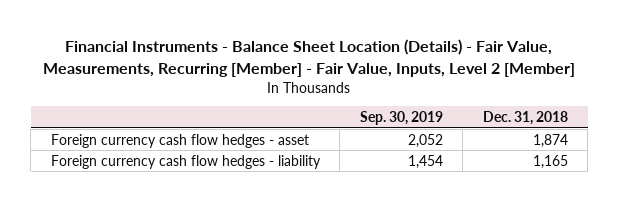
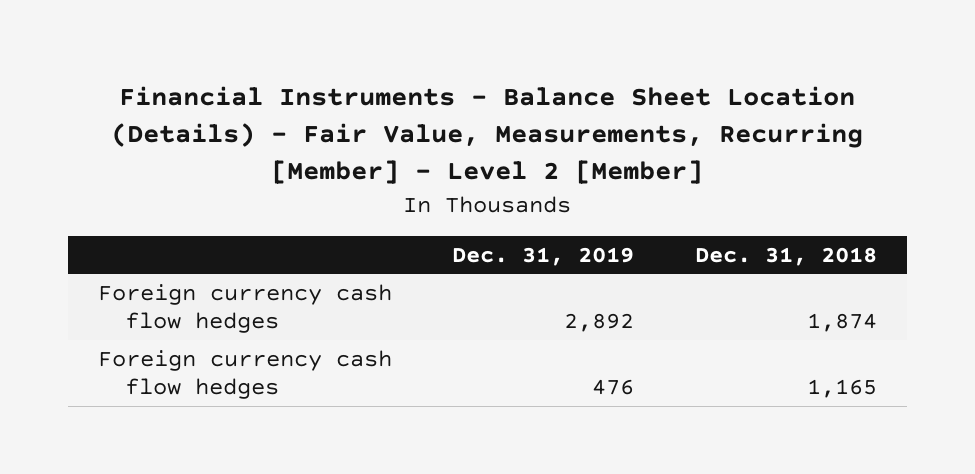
- Financial Instruments - Balance Sheet Location (Details) - Fair Value, Measurements, Recurring [Member] - Fair Value, Inputs, Level 2 [Member]
+ Financial Instruments - Balance Sheet Location (Details) - Fair Value, Measurements, Recurring [Member] - Level 2 [Member]
- | Sep. 30, 2019 | Dec. 31, 2018
+ | Dec. 31, 2019 | Dec. 31, 2018
- Foreign currency cash flow hedges - asset | 2,052 | 1,874
- Foreign currency cash flow hedges - liability | 1,454 | 1,165
+ Foreign currency cash flow hedges | 2,892 | 1,874
+ Foreign currency cash flow hedges | 476 | 1,165

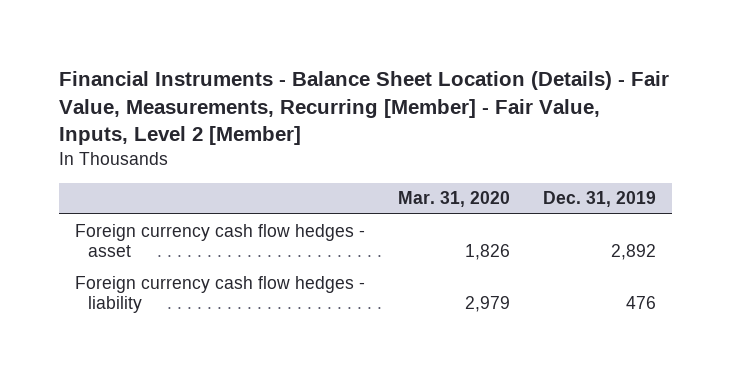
- Financial Instruments - Balance Sheet Location (Details) - Fair Value, Measurements, Recurring [Member] - Level 2 [Member]
+ Financial Instruments - Balance Sheet Location (Details) - Fair Value, Measurements, Recurring [Member] - Fair Value, Inputs, Level 2 [Member]
- | Dec. 31, 2019 | Dec. 31, 2018
+ | Mar. 31, 2020 | Dec. 31, 2019
- Foreign currency cash flow hedges | 2,892 | 1,874
- Foreign currency cash flow hedges | 476 | 1,165
+ Foreign currency cash flow hedges - asset | 1,826 | 2,892
+ Foreign currency cash flow hedges - liability | 2,979 | 476

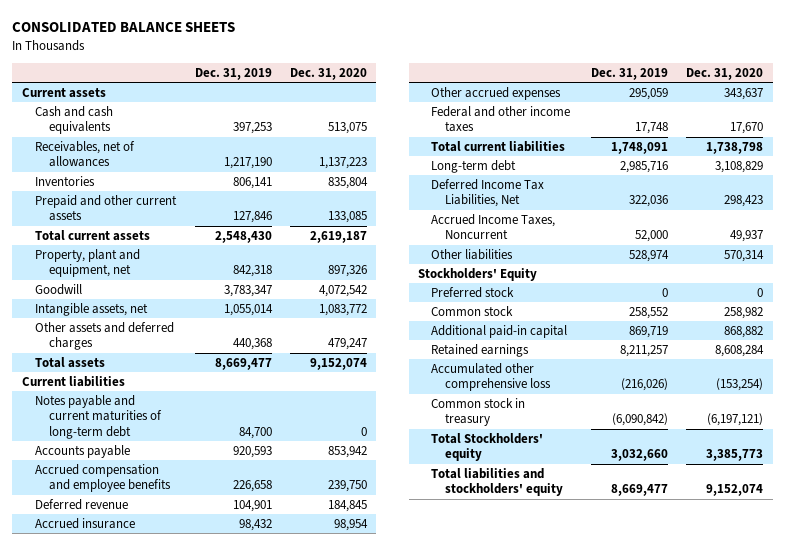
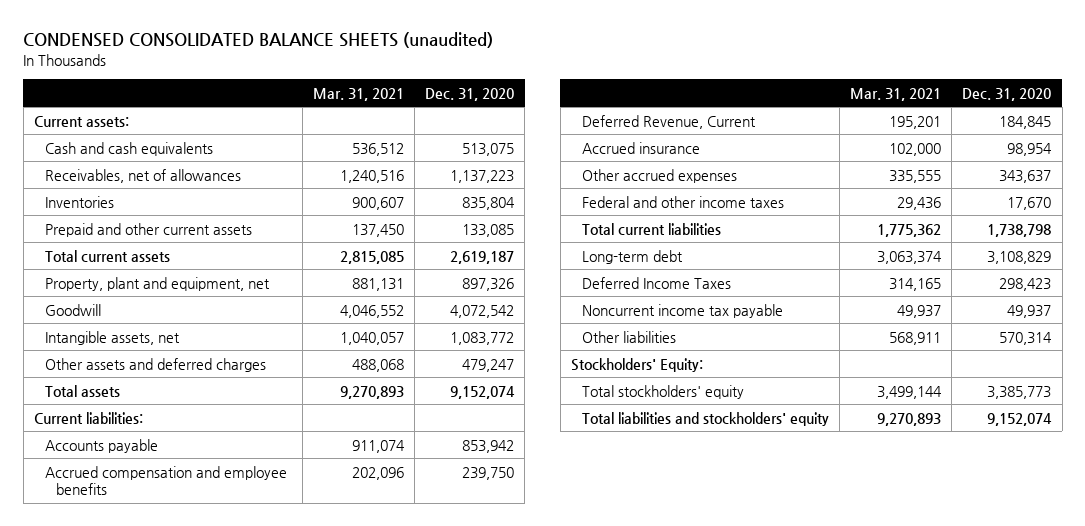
- CONSOLIDATED BALANCE SHEETS
+ CONDENSED CONSOLIDATED BALANCE SHEETS (unaudited)
- | Dec. 31, 2019 | Dec. 31, 2020
+ | Mar. 31, 2021 | Dec. 31, 2020
- Current assets
+ Current assets:
- Current liabilities
- Notes payable and current maturities of long-term debt | 84,700 | 0
+ Current liabilities:
- Deferred revenue | 104,901 | 184,845
+ Deferred Revenue, Current | 195,201 | 184,845
- Deferred Income Tax Liabilities, Net | 322,036 | 298,423
- Accrued Income Taxes, Noncurrent | 52,000 | 49,937
+ Deferred Income Taxes | 314,165 | 298,423
+ Noncurrent income tax payable | 49,937 | 49,937
- Stockholders' Equity
- Preferred stock | 0 | 0
- Common stock | 258,552 | 258,982
- Additional paid-in capital | 869,719 | 868,882
- Retained earnings | 8,211,257 | 8,608,284
- Accumulated other comprehensive loss | (216,026) | (153,254)
- Common stock in treasury | (6,090,842) | (6,197,121)
- Total Stockholders' equity | 3,032,660 | 3,385,773
+ Stockholders' Equity:
+ Total stockholders' equity | 3,499,144 | 3,385,773

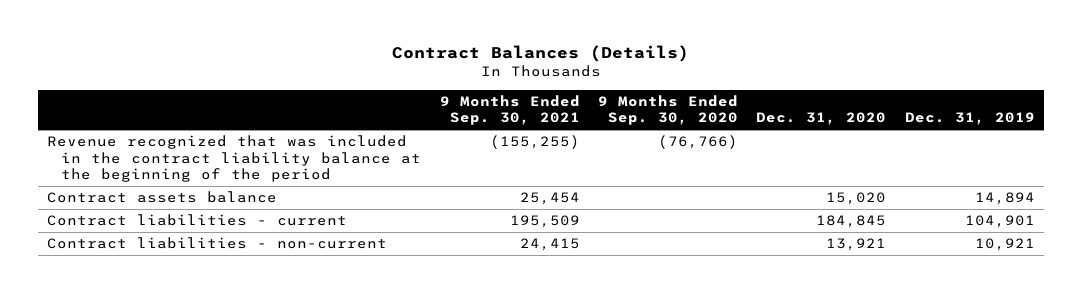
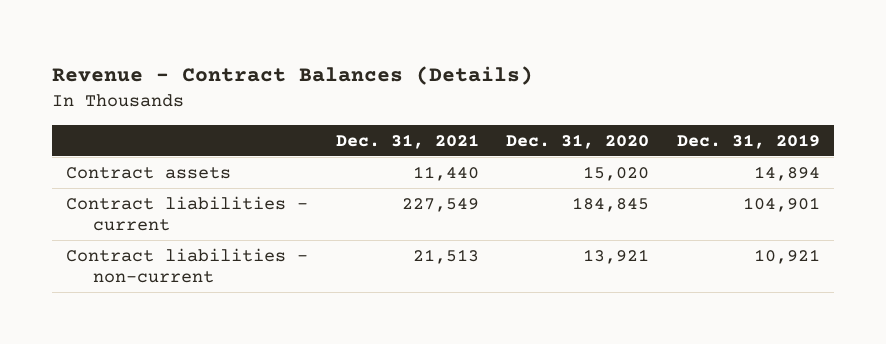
- Contract Balances (Details)
+ Revenue - Contract Balances (Details)
- | 9 Months Ended Sep. 30, 2021 | 9 Months Ended Sep. 30, 2020 | Dec. 31, 2020 | Dec. 31, 2019
+ | Dec. 31, 2021 | Dec. 31, 2020 | Dec. 31, 2019
- Revenue recognized that was included in the contract liability balance at the beginning of the period | (155,255) | (76,766) | |
- Contract assets balance | 25,454 | | 15,020 | 14,894
+ Contract assets | 11,440 | 15,020 | 14,894

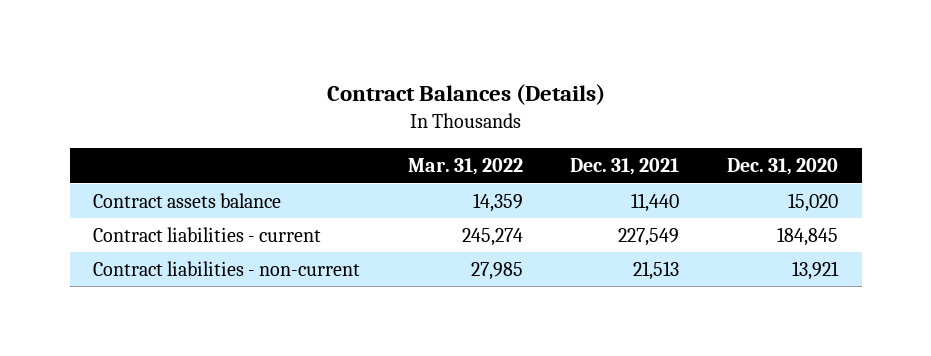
- Revenue - Contract Balances (Details)
+ Contract Balances (Details)
- | Dec. 31, 2021 | Dec. 31, 2020 | Dec. 31, 2019
+ | Mar. 31, 2022 | Dec. 31, 2021 | Dec. 31, 2020
- Contract assets | 11,440 | 15,020 | 14,894
+ Contract assets balance | 14,359 | 11,440 | 15,020

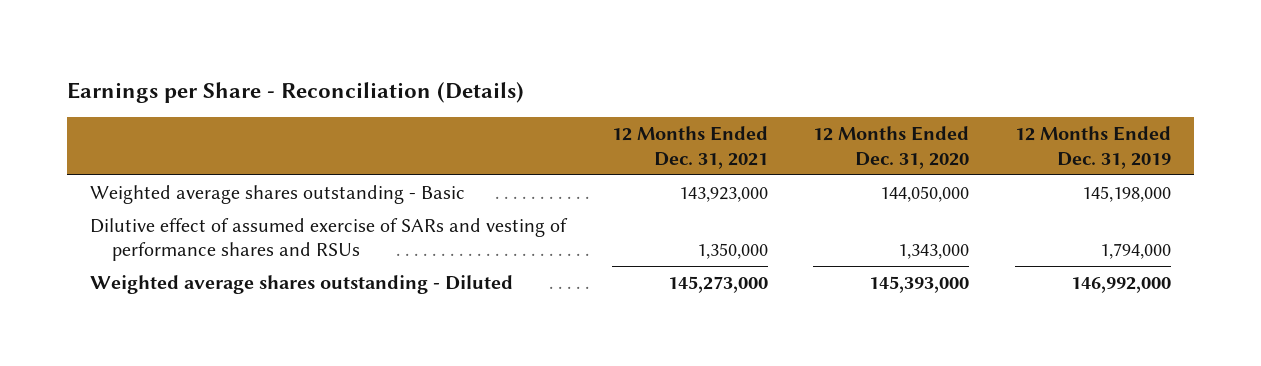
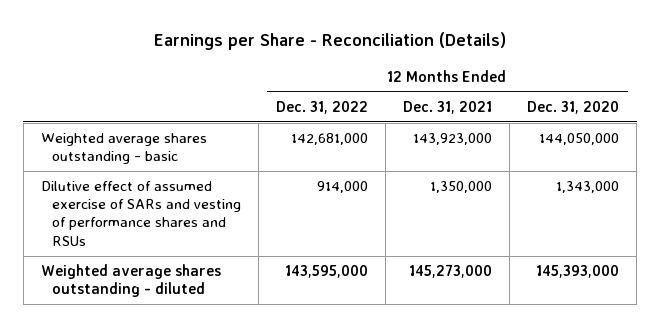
- | 12 Months Ended Dec. 31, 2021 | 12 Months Ended Dec. 31, 2020 | 12 Months Ended Dec. 31, 2019
+ | 12 Months Ended Dec. 31, 2022 | 12 Months Ended Dec. 31, 2021 | 12 Months Ended Dec. 31, 2020
- Weighted average shares outstanding - Basic | 143,923,000 | 144,050,000 | 145,198,000
+ Weighted average shares outstanding - basic | 142,681,000 | 143,923,000 | 144,050,000
- Weighted average shares outstanding - Diluted | 145,273,000 | 145,393,000 | 146,992,000
+ Weighted average shares outstanding - diluted | 143,595,000 | 145,273,000 | 145,393,000

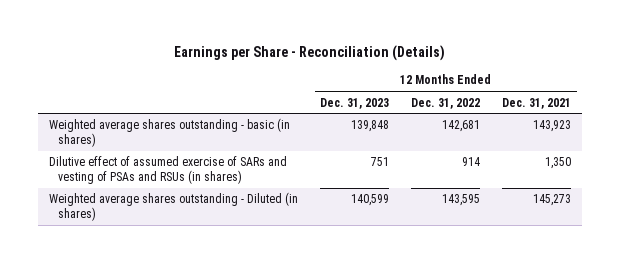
- | 12 Months Ended Dec. 31, 2022 | 12 Months Ended Dec. 31, 2021 | 12 Months Ended Dec. 31, 2020
+ | 12 Months Ended Dec. 31, 2023 | 12 Months Ended Dec. 31, 2022 | 12 Months Ended Dec. 31, 2021
- Weighted average shares outstanding - basic | 142,681,000 | 143,923,000 | 144,050,000
- Dilutive effect of assumed exercise of SARs and vesting of performance shares and RSUs | 914,000 | 1,350,000 | 1,343,000
- Weighted average shares outstanding - diluted | 143,595,000 | 145,273,000 | 145,393,000
+ Weighted average shares outstanding - basic (in shares) | 139,848 | 142,681 | 143,923
+ Dilutive effect of assumed exercise of SARs and vesting of PSAs and RSUs (in shares) | 751 | 914 | 1,350
+ Weighted average shares outstanding - Diluted (in shares) | 140,599 | 143,595 | 145,273

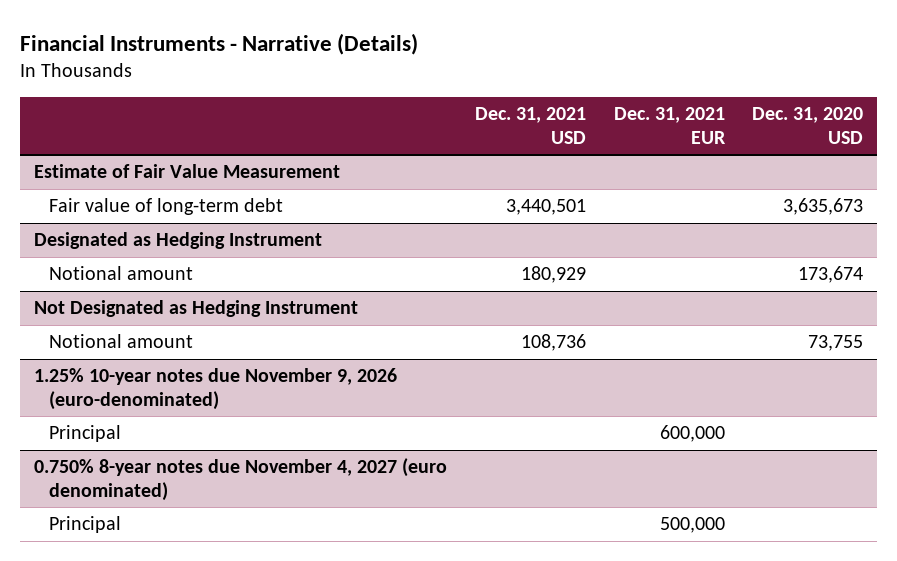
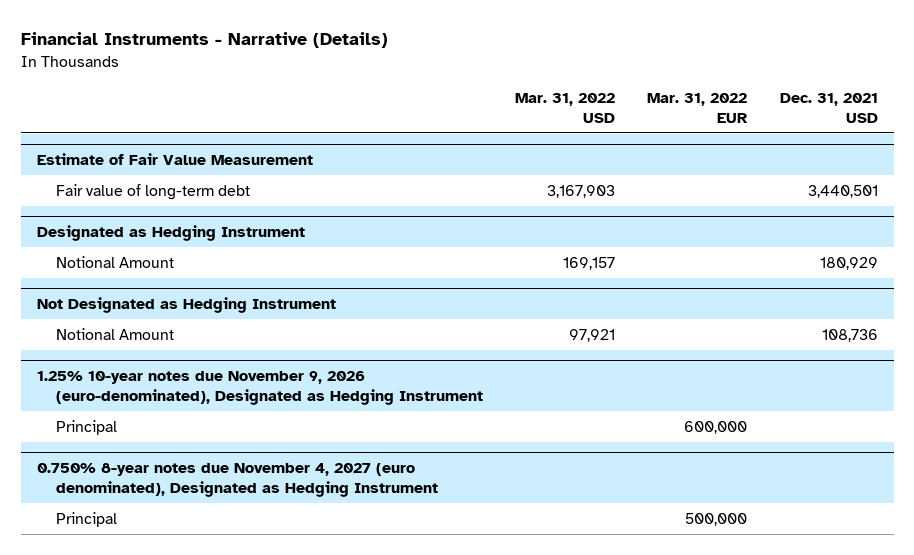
- | Dec. 31, 2021 USD | Dec. 31, 2021 EUR | Dec. 31, 2020 USD
+ | Mar. 31, 2022 USD | Mar. 31, 2022 EUR | Dec. 31, 2021 USD
@ Designated as Hedging Instrument
- Notional amount | 180,929 | | 173,674
+ Notional Amount | 169,157 | | 180,929
@ Not Designated as Hedging Instrument
- Notional amount | 108,736 | | 73,755
- 1.25% 10-year notes due November 9, 2026 (euro-denominated)
@ Not Designated as Hedging Instrument
+ Notional Amount | 97,921 | | 108,736
+ 1.25% 10-year notes due November 9, 2026 (euro-denominated), Designated as Hedging Instrument
- 0.750% 8-year notes due November 4, 2027 (euro denominated)
+ 0.750% 8-year notes due November 4, 2027 (euro denominated), Designated as Hedging Instrument

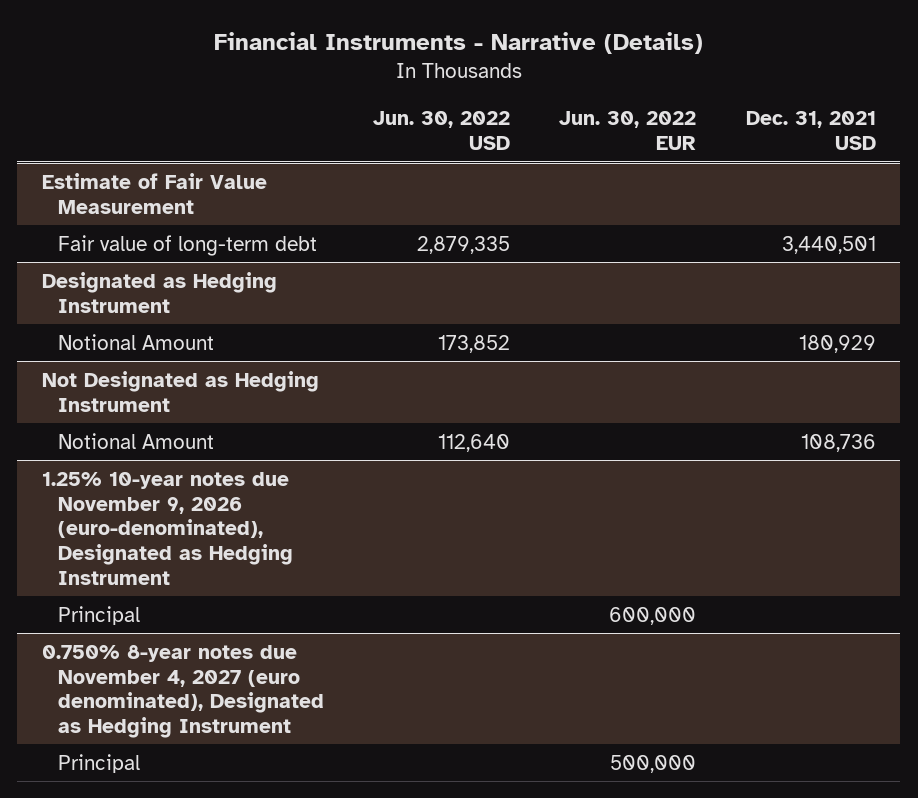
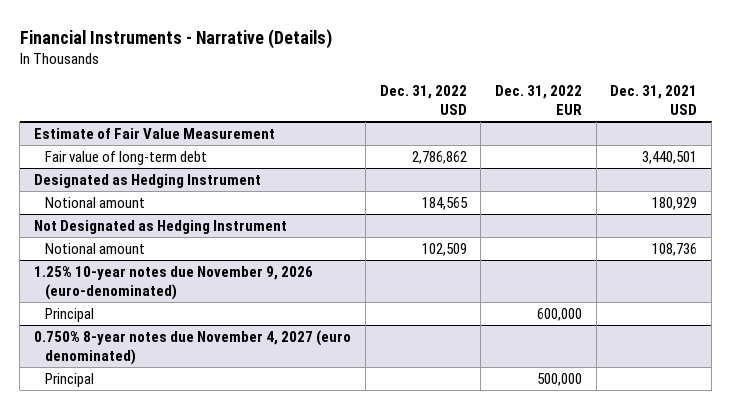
- | Jun. 30, 2022 USD | Jun. 30, 2022 EUR | Dec. 31, 2021 USD
+ | Dec. 31, 2022 USD | Dec. 31, 2022 EUR | Dec. 31, 2021 USD
@ Designated as Hedging Instrument
- Notional Amount | 173,852 | | 180,929
+ Notional amount | 184,565 | | 180,929
@ Not Designated as Hedging Instrument
- Notional Amount | 112,640 | | 108,736
- 1.25% 10-year notes due November 9, 2026 (euro-denominated), Designated as Hedging Instrument
@ Not Designated as Hedging Instrument
+ Notional amount | 102,509 | | 108,736
+ 1.25% 10-year notes due November 9, 2026 (euro-denominated)
- 0.750% 8-year notes due November 4, 2027 (euro denominated), Designated as Hedging Instrument
+ 0.750% 8-year notes due November 4, 2027 (euro denominated)

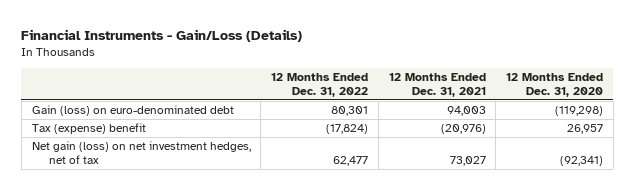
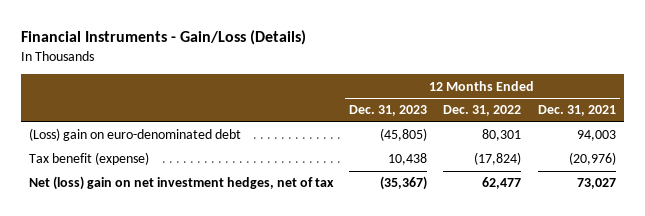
- | 12 Months Ended Dec. 31, 2022 | 12 Months Ended Dec. 31, 2021 | 12 Months Ended Dec. 31, 2020
+ | 12 Months Ended Dec. 31, 2023 | 12 Months Ended Dec. 31, 2022 | 12 Months Ended Dec. 31, 2021
- Gain (loss) on euro-denominated debt | 80,301 | 94,003 | (119,298)
- Tax (expense) benefit | (17,824) | (20,976) | 26,957
- Net gain (loss) on net investment hedges, net of tax | 62,477 | 73,027 | (92,341)
+ (Loss) gain on euro-denominated debt | (45,805) | 80,301 | 94,003
+ Tax benefit (expense) | 10,438 | (17,824) | (20,976)
+ Net (loss) gain on net investment hedges, net of tax | (35,367) | 62,477 | 73,027

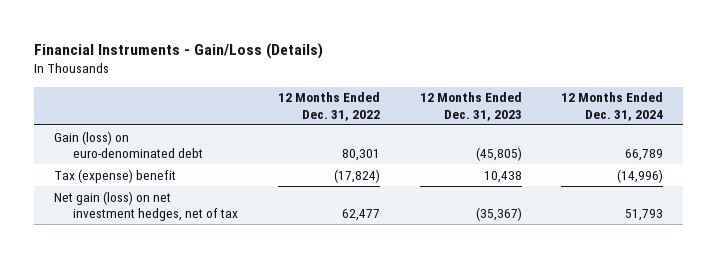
- | 12 Months Ended Dec. 31, 2023 | 12 Months Ended Dec. 31, 2022 | 12 Months Ended Dec. 31, 2021
+ | 12 Months Ended Dec. 31, 2022 | 12 Months Ended Dec. 31, 2023 | 12 Months Ended Dec. 31, 2024
- (Loss) gain on euro-denominated debt | (45,805) | 80,301 | 94,003
- Tax benefit (expense) | 10,438 | (17,824) | (20,976)
- Net (loss) gain on net investment hedges, net of tax | (35,367) | 62,477 | 73,027
+ Gain (loss) on euro-denominated debt | 80,301 | (45,805) | 66,789
+ Tax (expense) benefit | (17,824) | 10,438 | (14,996)
+ Net gain (loss) on net investment hedges, net of tax | 62,477 | (35,367) | 51,793

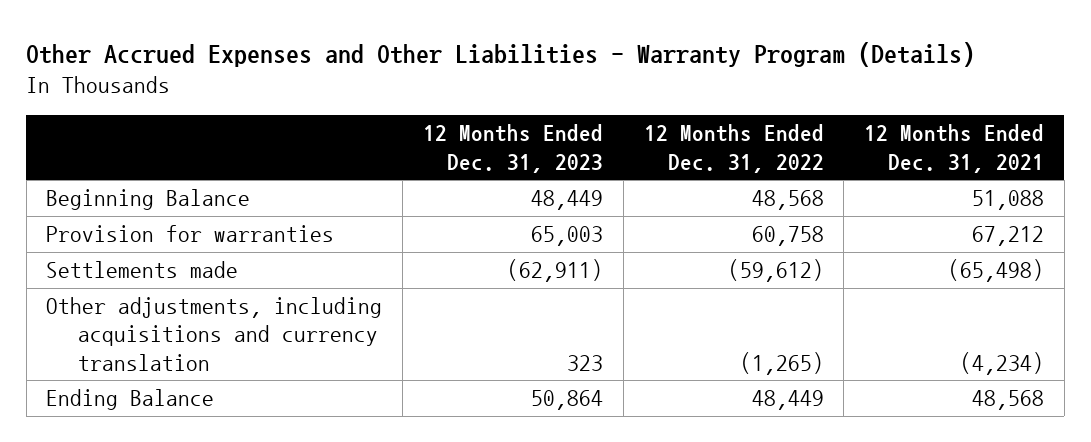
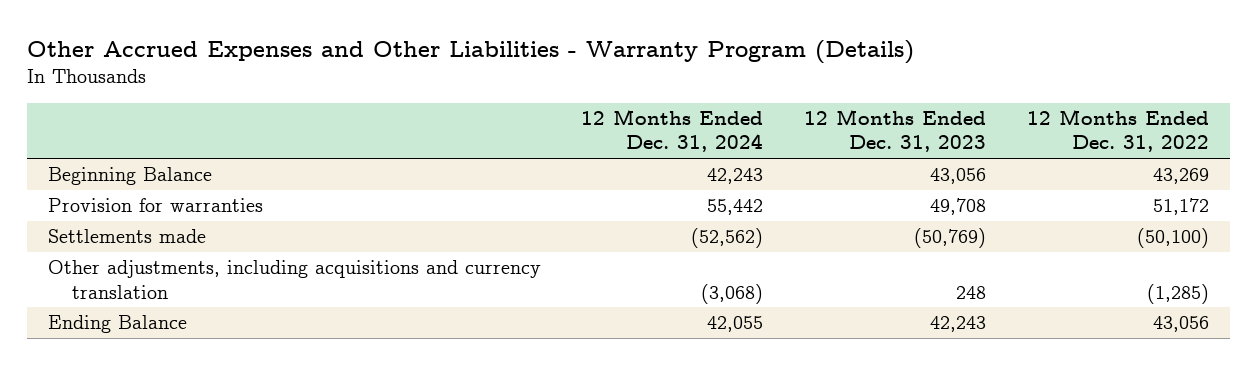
- | 12 Months Ended Dec. 31, 2023 | 12 Months Ended Dec. 31, 2022 | 12 Months Ended Dec. 31, 2021
+ | 12 Months Ended Dec. 31, 2024 | 12 Months Ended Dec. 31, 2023 | 12 Months Ended Dec. 31, 2022
- Beginning Balance | 48,449 | 48,568 | 51,088
- Provision for warranties | 65,003 | 60,758 | 67,212
- Settlements made | (62,911) | (59,612) | (65,498)
- Other adjustments, including acquisitions and currency translation | 323 | (1,265) | (4,234)
- Ending Balance | 50,864 | 48,449 | 48,568
+ Beginning Balance | 42,243 | 43,056 | 43,269
+ Provision for warranties | 55,442 | 49,708 | 51,172
+ Settlements made | (52,562) | (50,769) | (50,100)
+ Other adjustments, including acquisitions and currency translation | (3,068) | 248 | (1,285)
+ Ending Balance | 42,055 | 42,243 | 43,056

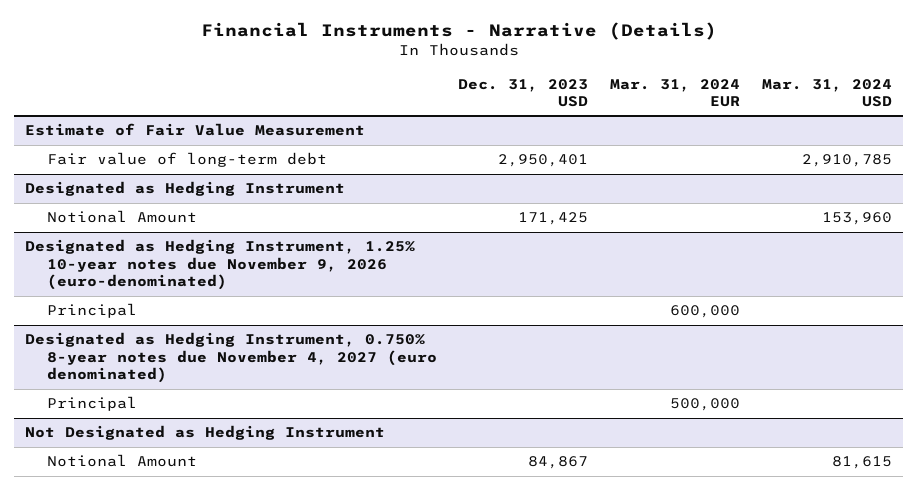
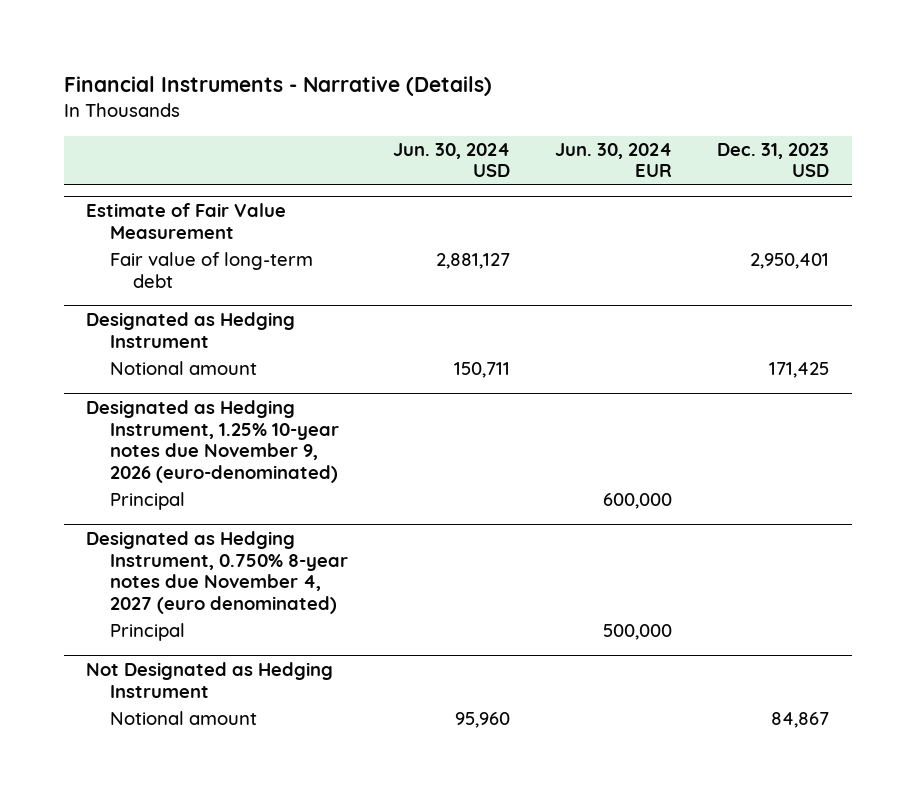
- | Dec. 31, 2023 USD | Mar. 31, 2024 EUR | Mar. 31, 2024 USD
+ | Jun. 30, 2024 USD | Jun. 30, 2024 EUR | Dec. 31, 2023 USD
@ Designated as Hedging Instrument
- Notional Amount | 171,425 | | 153,960
+ Notional amount | 150,711 | | 171,425
@ Not Designated as Hedging Instrument
- Notional Amount | 84,867 | | 81,615
+ Notional amount | 95,960 | | 84,867

